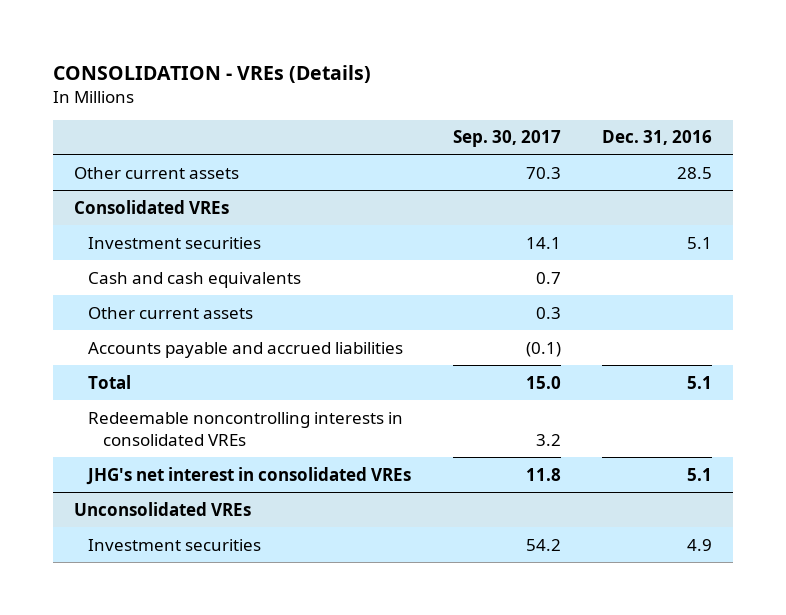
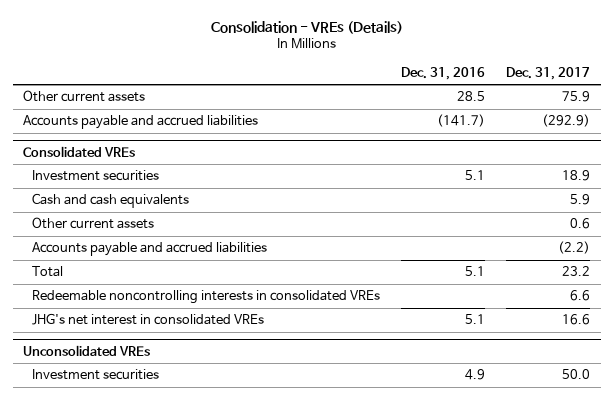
- CONSOLIDATION - VREs (Details)
+ Consolidation - VREs (Details)
- | Sep. 30, 2017 | Dec. 31, 2016
+ | Dec. 31, 2016 | Dec. 31, 2017
+ Accounts payable and accrued liabilities | (141.7) | (292.9)

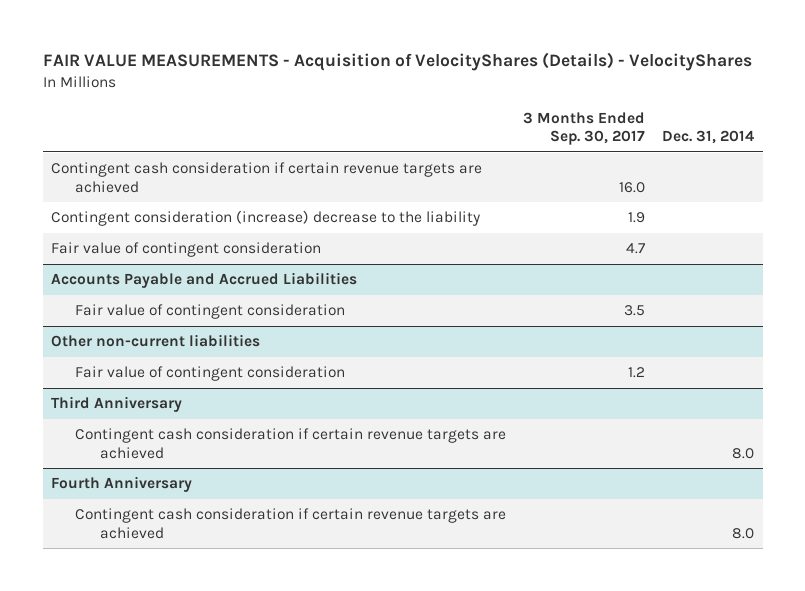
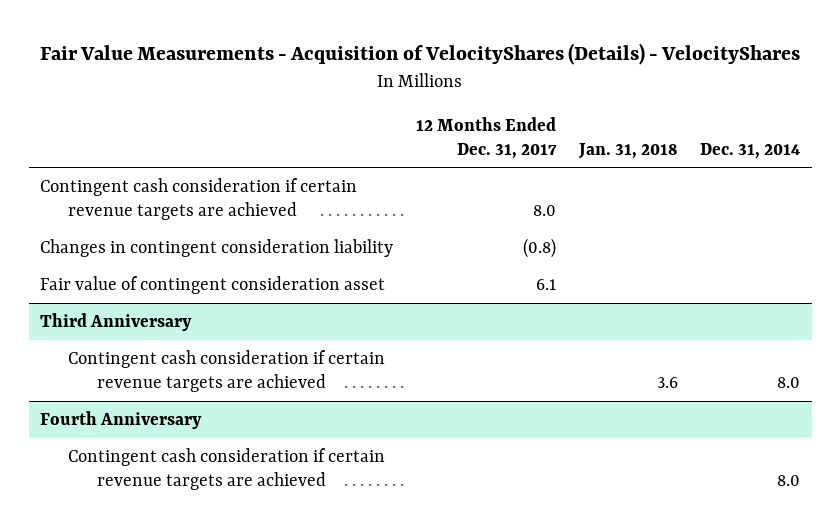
- FAIR VALUE MEASUREMENTS - Acquisition of VelocityShares (Details) - VelocityShares
+ Fair Value Measurements - Acquisition of VelocityShares (Details) - VelocityShares
- | 3 Months Ended Sep. 30, 2017 | Dec. 31, 2014
+ | 12 Months Ended Dec. 31, 2017 | Jan. 31, 2018 | Dec. 31, 2014
- Contingent consideration (increase) decrease to the liability | 1.9 |
- Fair value of contingent consideration | 4.7 |
- Accounts Payable and Accrued Liabilities
- Fair value of contingent consideration | 3.5 |
- Other non-current liabilities
- Fair value of contingent consideration | 1.2 |
+ Changes in contingent consideration liability | (0.8) | |
+ Fair value of contingent consideration asset | 6.1 | |

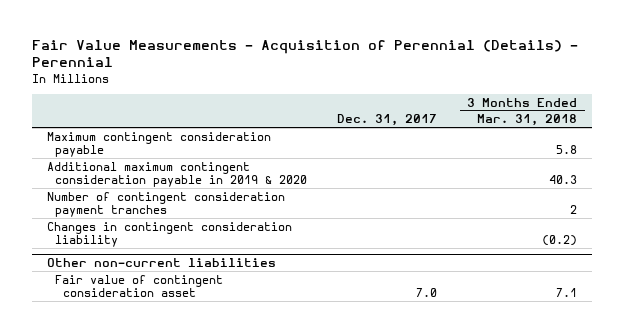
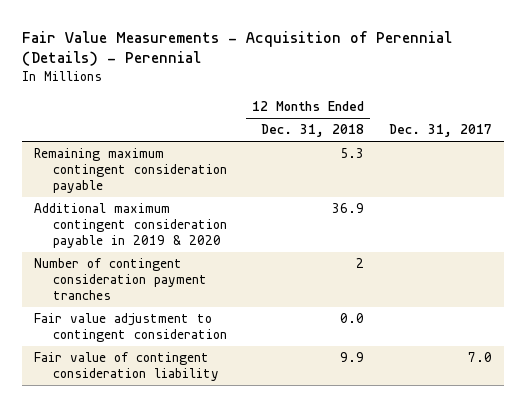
- | Dec. 31, 2017 | 3 Months Ended Mar. 31, 2018
+ | 12 Months Ended Dec. 31, 2018 | Dec. 31, 2017
- Maximum contingent consideration payable | | 5.8
+ Remaining maximum contingent consideration payable | 5.3 |
- Changes in contingent consideration liability | | (0.2)
- Other non-current liabilities
- Fair value of contingent consideration asset | 7.0 | 7.1
+ Fair value adjustment to contingent consideration | 0.0 |
+ Fair value of contingent consideration liability | 9.9 | 7.0

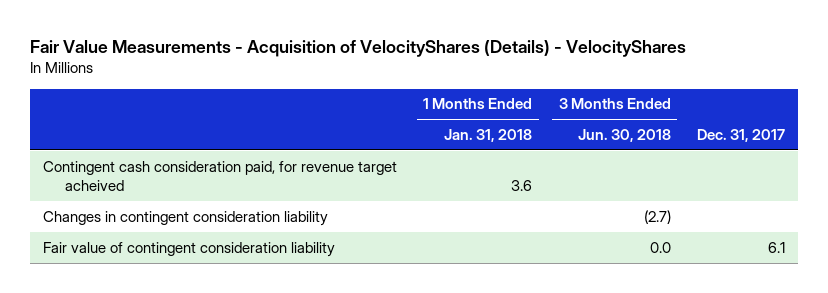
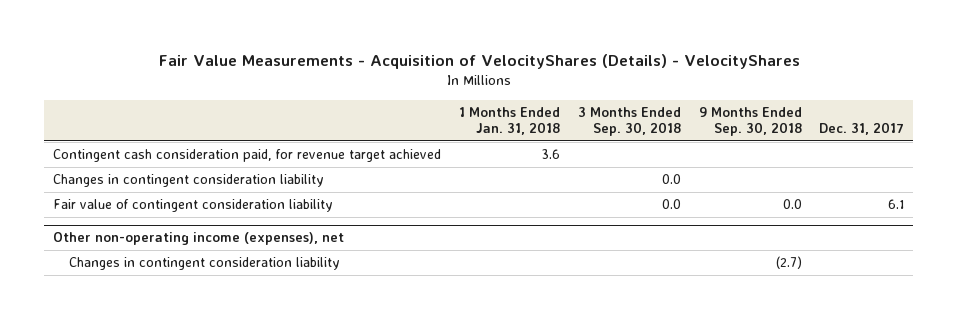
- | 1 Months Ended Jan. 31, 2018 | 3 Months Ended Jun. 30, 2018 | Dec. 31, 2017
+ | 1 Months Ended Jan. 31, 2018 | 3 Months Ended Sep. 30, 2018 | 9 Months Ended Sep. 30, 2018 | Dec. 31, 2017
- Contingent cash consideration paid, for revenue target acheived | 3.6 | |
+ Contingent cash consideration paid, for revenue target achieved | 3.6 | | |
+ Other non-operating income (expenses), net
+ Changes in contingent consideration liability | | | (2.7) |

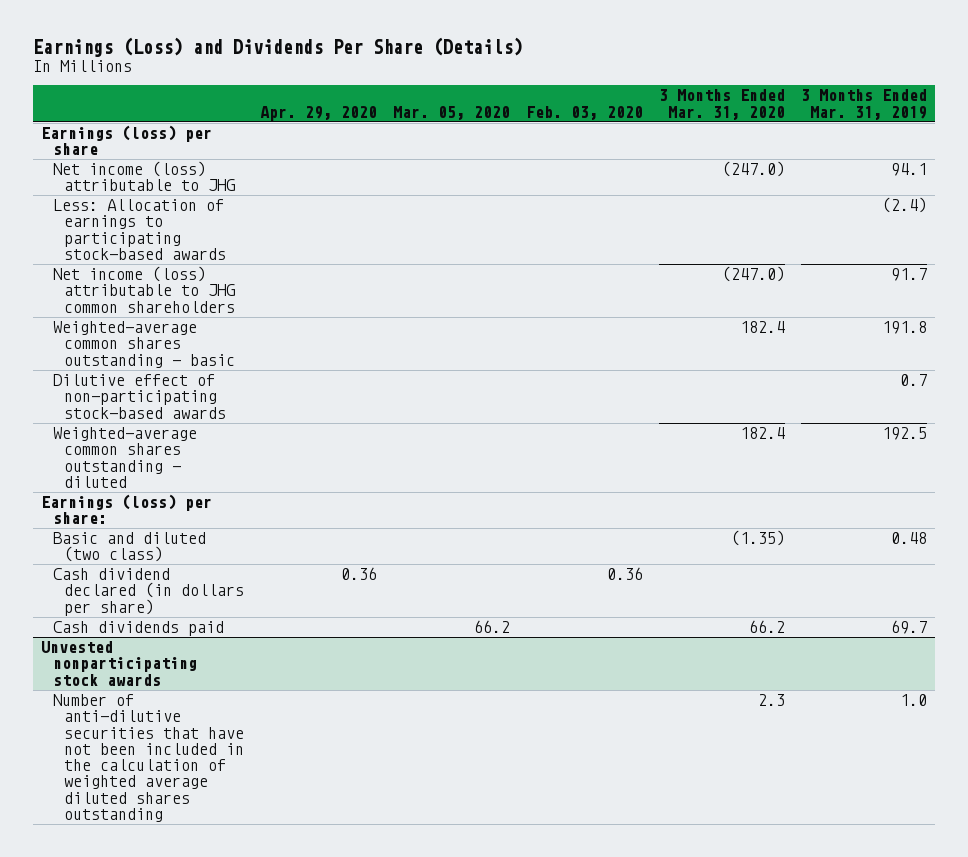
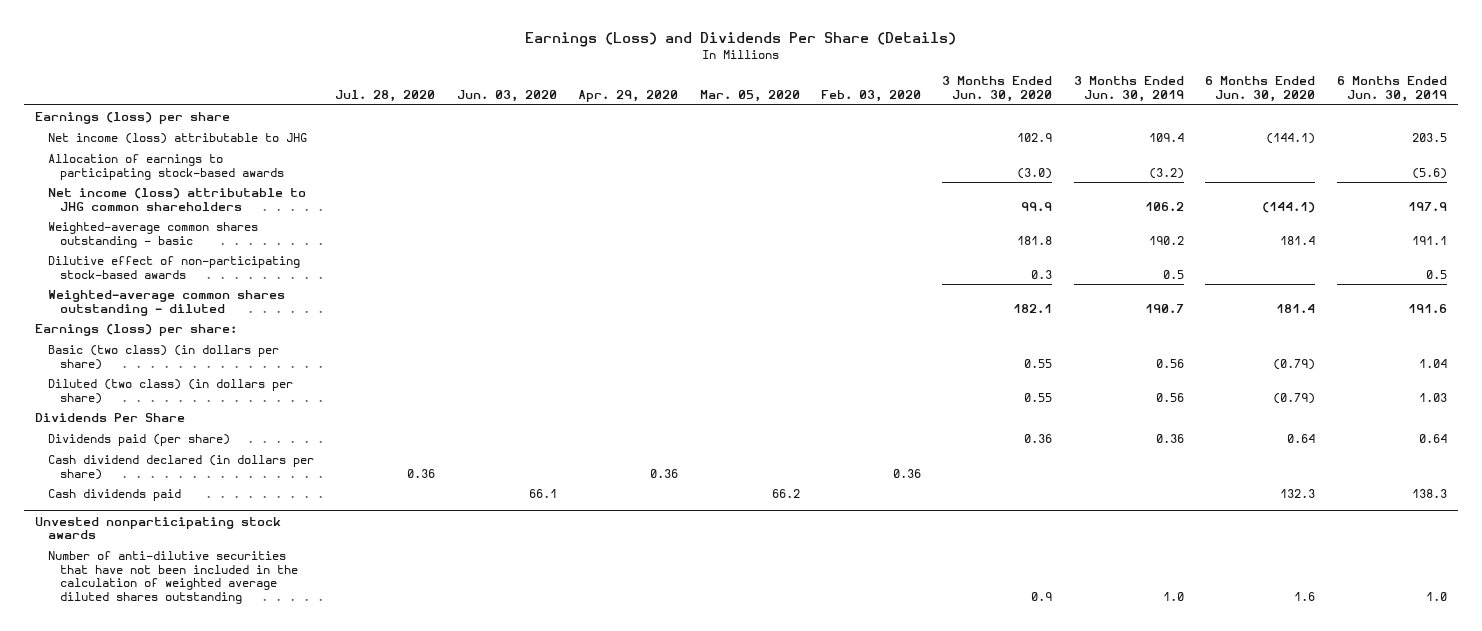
- | Apr. 29, 2020 | Mar. 05, 2020 | Feb. 03, 2020 | 3 Months Ended Mar. 31, 2020 | 3 Months Ended Mar. 31, 2019
+ | Jul. 28, 2020 | Jun. 03, 2020 | Apr. 29, 2020 | Mar. 05, 2020 | Feb. 03, 2020 | 3 Months Ended Jun. 30, 2020 | 3 Months Ended Jun. 30, 2019 | 6 Months Ended Jun. 30, 2020 | 6 Months Ended Jun. 30, 2019
- Less: Allocation of earnings to participating stock-based awards | | | | | (2.4)
+ Allocation of earnings to participating stock-based awards | | | | | | (3.0) | (3.2) | | (5.6)
- Basic and diluted (two class) | | | | (1.35) | 0.48
+ Basic (two class) (in dollars per share) | | | | | | 0.55 | 0.56 | (0.79) | 1.04
+ Diluted (two class) (in dollars per share) | | | | | | 0.55 | 0.56 | (0.79) | 1.03
+ Dividends Per Share
+ Dividends paid (per share) | | | | | | 0.36 | 0.36 | 0.64 | 0.64

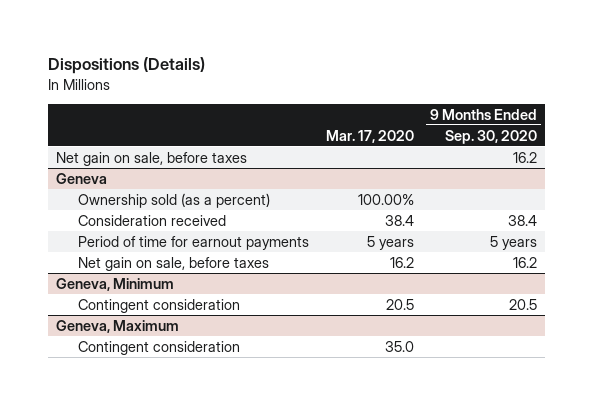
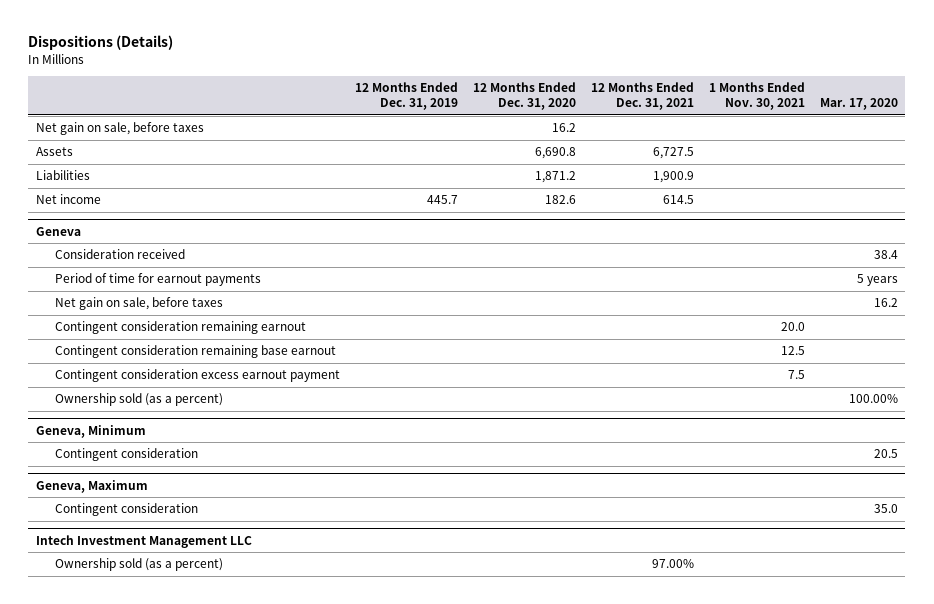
- | Mar. 17, 2020 | 9 Months Ended Sep. 30, 2020
+ | 12 Months Ended Dec. 31, 2019 | 12 Months Ended Dec. 31, 2020 | 12 Months Ended Dec. 31, 2021 | 1 Months Ended Nov. 30, 2021 | Mar. 17, 2020
+ Assets | | 6,690.8 | 6,727.5 | |
+ Liabilities | | 1,871.2 | 1,900.9 | |
+ Net income | 445.7 | 182.6 | 614.5 | |
@ Geneva
+ Contingent consideration remaining earnout | | | | 20.0 |
+ Contingent consideration remaining base earnout | | | | 12.5 |
+ Contingent consideration excess earnout payment | | | | 7.5 |
moved down: Ownership sold (as a percent) | | | | | 100.00%
+ Intech Investment Management LLC
+ Ownership sold (as a percent) | | | 97.00% | |

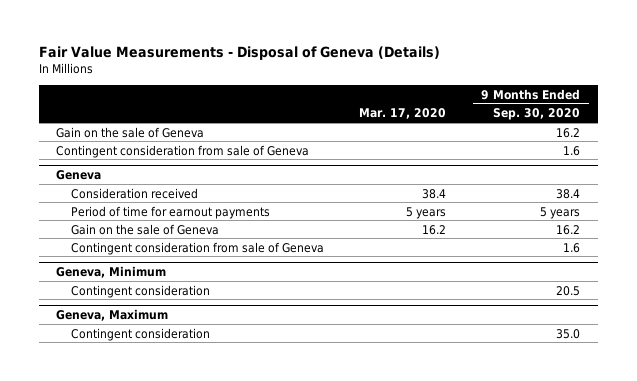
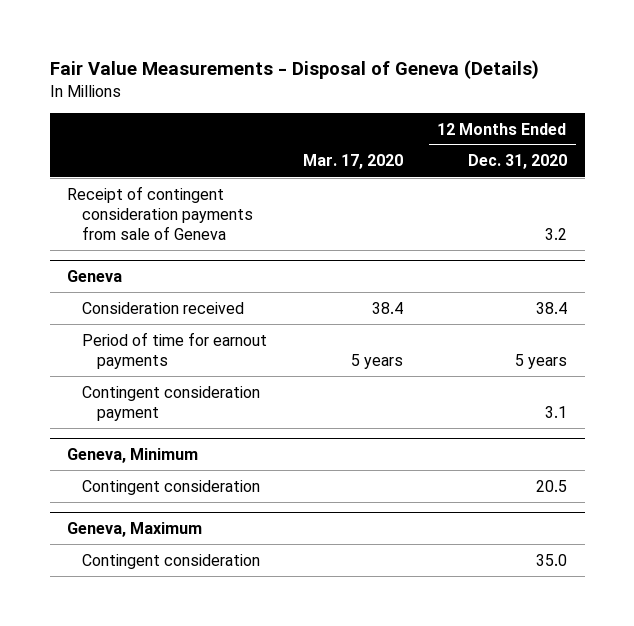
- | Mar. 17, 2020 | 9 Months Ended Sep. 30, 2020
+ | Mar. 17, 2020 | 12 Months Ended Dec. 31, 2020
- Gain on the sale of Geneva | | 16.2
- Contingent consideration from sale of Geneva | | 1.6
+ Receipt of contingent consideration payments from sale of Geneva | | 3.2
@ Geneva
- Gain on the sale of Geneva | 16.2 | 16.2
- Contingent consideration from sale of Geneva | | 1.6
+ Contingent consideration payment | | 3.1

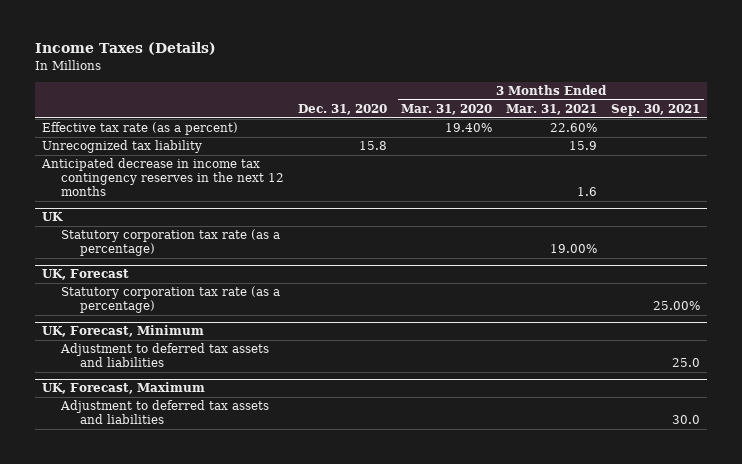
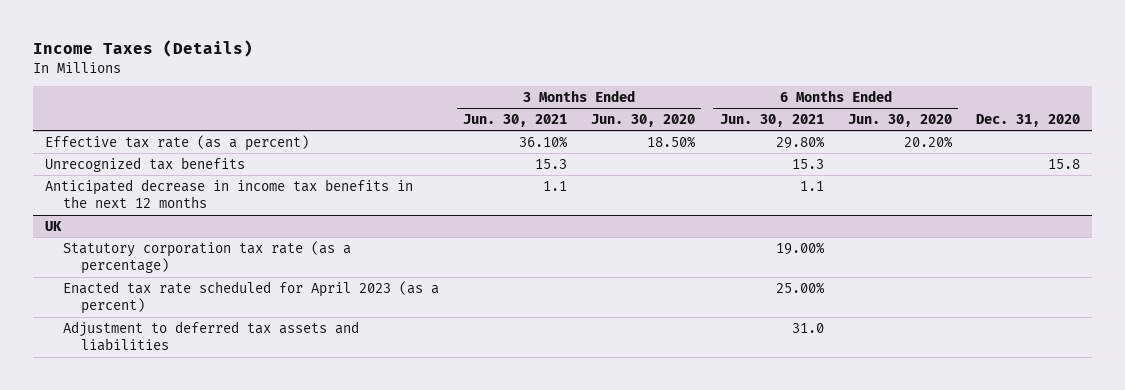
- | Dec. 31, 2020 | 3 Months Ended Mar. 31, 2020 | 3 Months Ended Mar. 31, 2021 | 3 Months Ended Sep. 30, 2021
+ | 3 Months Ended Jun. 30, 2021 | 3 Months Ended Jun. 30, 2020 | 6 Months Ended Jun. 30, 2021 | 6 Months Ended Jun. 30, 2020 | Dec. 31, 2020
- Unrecognized tax liability | 15.8 | | 15.9 |
- Anticipated decrease in income tax contingency reserves in the next 12 months | | | 1.6 |
+ Unrecognized tax benefits | 15.3 | | 15.3 | | 15.8
+ Anticipated decrease in income tax benefits in the next 12 months | 1.1 | | 1.1 | |
- UK, Forecast
- Statutory corporation tax rate (as a percentage) | | | | 25.00%
- UK, Forecast, Minimum
- Adjustment to deferred tax assets and liabilities | | | | 25.0
- UK, Forecast, Maximum
- Adjustment to deferred tax assets and liabilities | | | | 30.0
@ UK
+ Enacted tax rate scheduled for April 2023 (as a percent) | | | 25.00% | |
+ Adjustment to deferred tax assets and liabilities | | | 31.0 | |

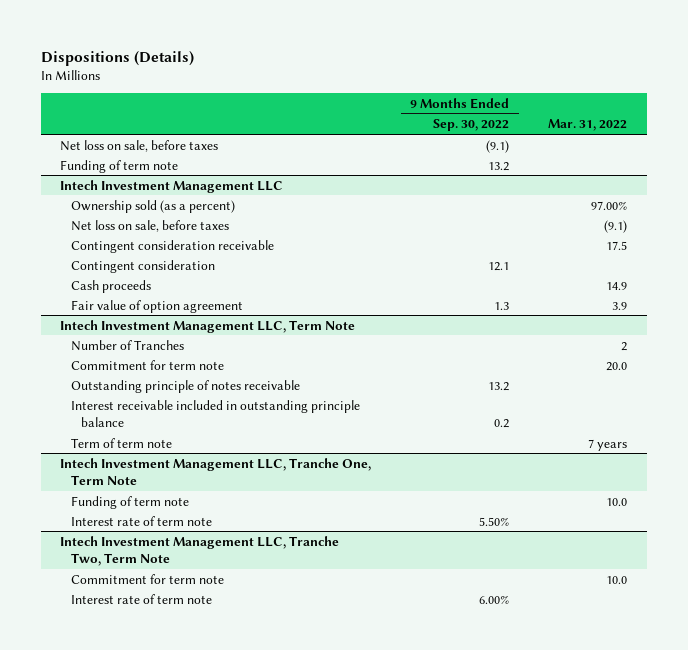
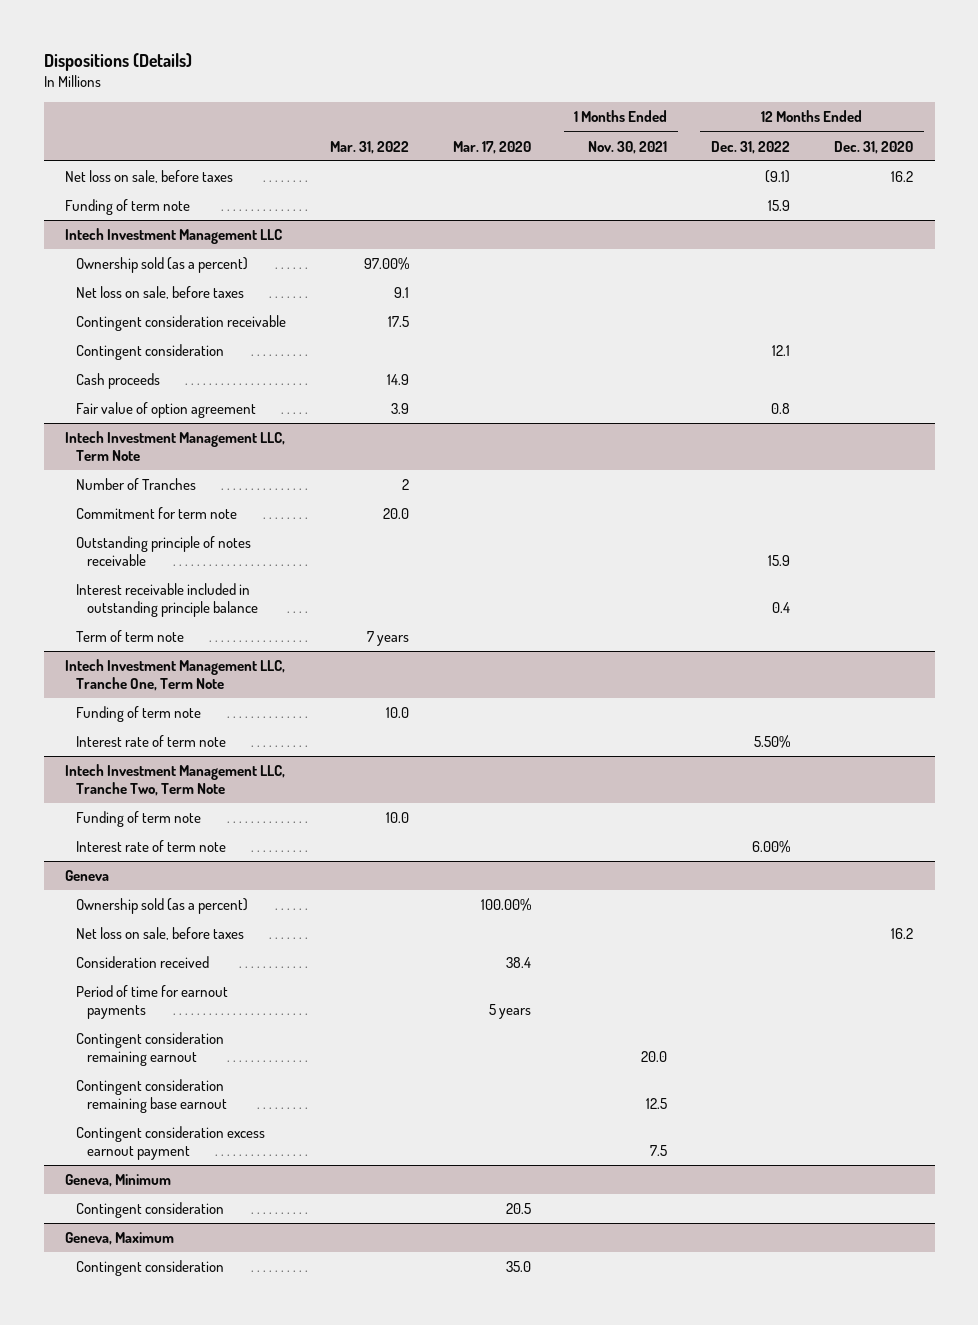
- | 9 Months Ended Sep. 30, 2022 | Mar. 31, 2022
+ | Mar. 31, 2022 | Mar. 17, 2020 | 1 Months Ended Nov. 30, 2021 | 12 Months Ended Dec. 31, 2022 | 12 Months Ended Dec. 31, 2020
@ Intech Investment Management LLC
- Net loss on sale, before taxes | | (9.1)
+ Net loss on sale, before taxes | 9.1 | | | |
@ Intech Investment Management LLC, Tranche Two, Term Note
- Commitment for term note | | 10.0
+ Funding of term note | 10.0 | | | |
+ Geneva
+ Ownership sold (as a percent) | | 100.00% | | |
+ Net loss on sale, before taxes | | | | | 16.2
+ Consideration received | | 38.4 | | |
+ Period of time for earnout payments | | 5 years | | |
+ Contingent consideration remaining earnout | | | 20.0 | |
+ Contingent consideration remaining base earnout | | | 12.5 | |
+ Contingent consideration excess earnout payment | | | 7.5 | |
+ Geneva, Minimum
+ Contingent consideration | | 20.5 | | |
+ Geneva, Maximum
+ Contingent consideration | | 35.0 | | |

